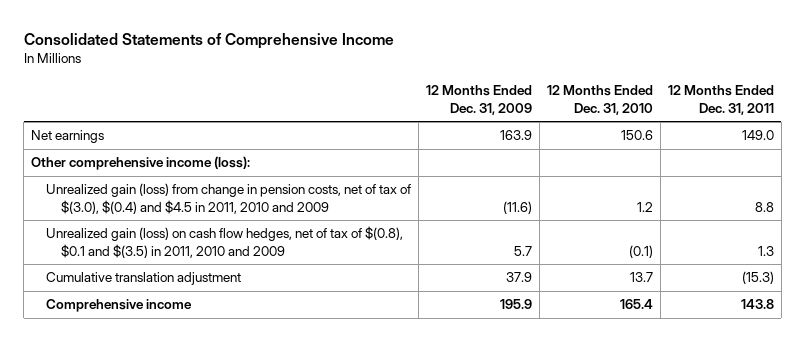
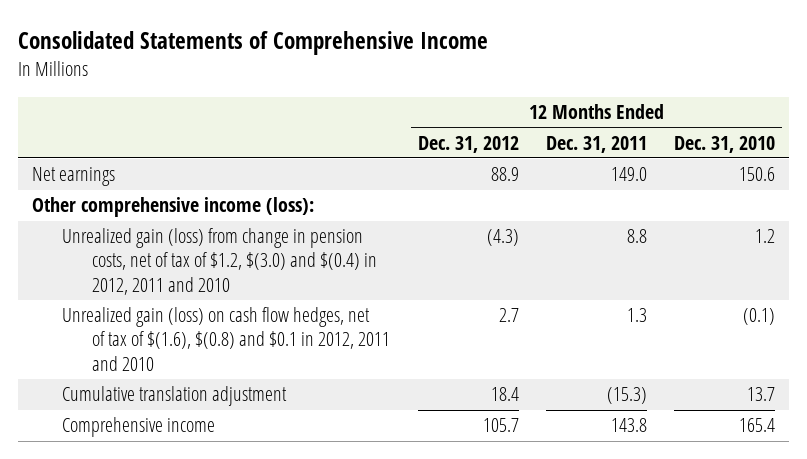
- | 12 Months Ended Dec. 31, 2009 | 12 Months Ended Dec. 31, 2010 | 12 Months Ended Dec. 31, 2011
+ | 12 Months Ended Dec. 31, 2012 | 12 Months Ended Dec. 31, 2011 | 12 Months Ended Dec. 31, 2010
- Unrealized gain (loss) from change in pension costs, net of tax of $(3.0), $(0.4) and $4.5 in 2011, 2010 and 2009 | (11.6) | 1.2 | 8.8
- Unrealized gain (loss) on cash flow hedges, net of tax of $(0.8), $0.1 and $(3.5) in 2011, 2010 and 2009 | 5.7 | (0.1) | 1.3
+ Unrealized gain (loss) from change in pension costs, net of tax of $1.2, $(3.0) and $(0.4) in 2012, 2011 and 2010 | (4.3) | 8.8 | 1.2
+ Unrealized gain (loss) on cash flow hedges, net of tax of $(1.6), $(0.8) and $0.1 in 2012, 2011 and 2010 | 2.7 | 1.3 | (0.1)

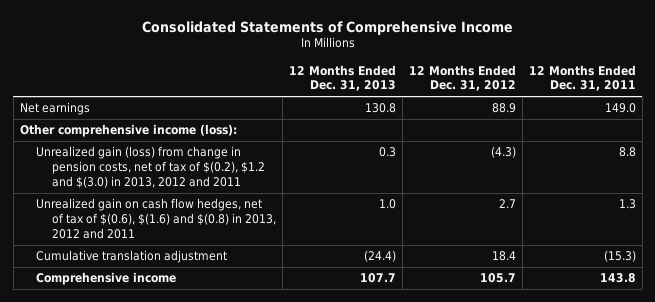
- | 12 Months Ended Dec. 31, 2012 | 12 Months Ended Dec. 31, 2011 | 12 Months Ended Dec. 31, 2010
+ | 12 Months Ended Dec. 31, 2013 | 12 Months Ended Dec. 31, 2012 | 12 Months Ended Dec. 31, 2011
- Unrealized gain (loss) from change in pension costs, net of tax of $1.2, $(3.0) and $(0.4) in 2012, 2011 and 2010 | (4.3) | 8.8 | 1.2
- Unrealized gain (loss) on cash flow hedges, net of tax of $(1.6), $(0.8) and $0.1 in 2012, 2011 and 2010 | 2.7 | 1.3 | (0.1)
+ Unrealized gain (loss) from change in pension costs, net of tax of $(0.2), $1.2 and $(3.0) in 2013, 2012 and 2011 | 0.3 | (4.3) | 8.8
+ Unrealized gain on cash flow hedges, net of tax of $(0.6), $(1.6) and $(0.8) in 2013, 2012 and 2011 | 1.0 | 2.7 | 1.3

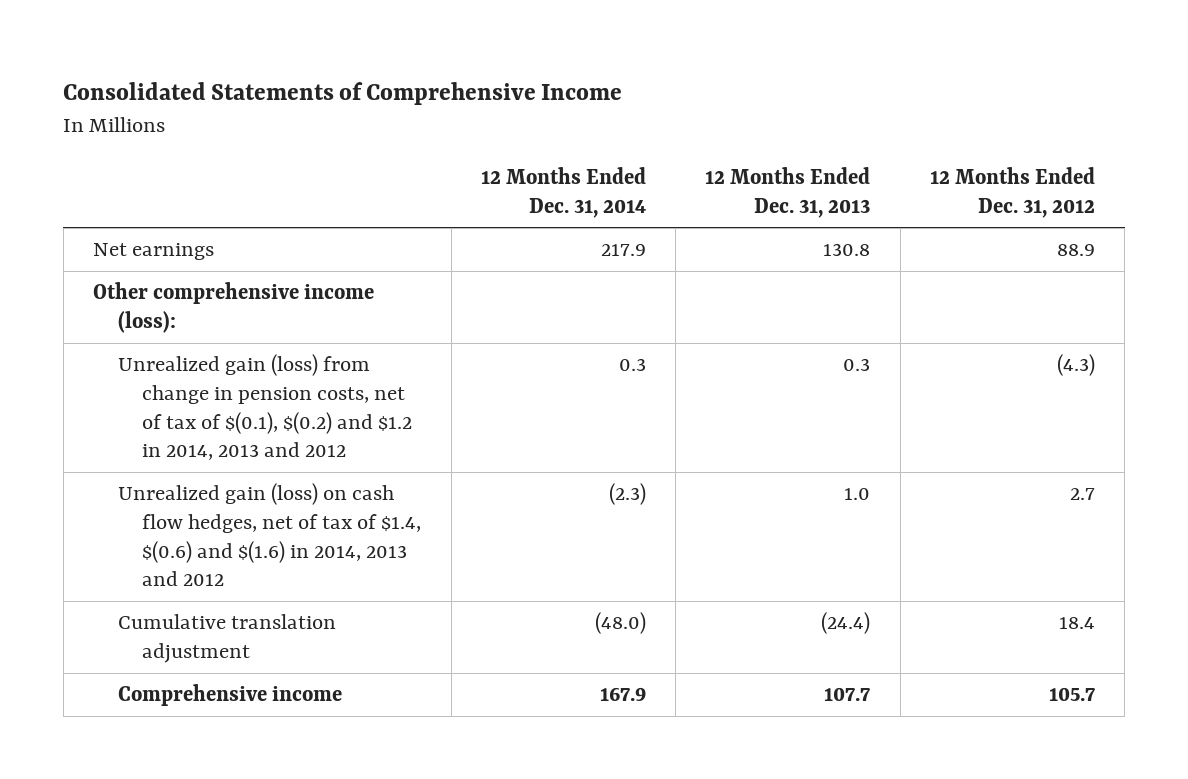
- | 12 Months Ended Dec. 31, 2013 | 12 Months Ended Dec. 31, 2012 | 12 Months Ended Dec. 31, 2011
+ | 12 Months Ended Dec. 31, 2014 | 12 Months Ended Dec. 31, 2013 | 12 Months Ended Dec. 31, 2012
- Unrealized gain (loss) from change in pension costs, net of tax of $(0.2), $1.2 and $(3.0) in 2013, 2012 and 2011 | 0.3 | (4.3) | 8.8
- Unrealized gain on cash flow hedges, net of tax of $(0.6), $(1.6) and $(0.8) in 2013, 2012 and 2011 | 1.0 | 2.7 | 1.3
+ Unrealized gain (loss) from change in pension costs, net of tax of $(0.1), $(0.2) and $1.2 in 2014, 2013 and 2012 | 0.3 | 0.3 | (4.3)
+ Unrealized gain (loss) on cash flow hedges, net of tax of $1.4, $(0.6) and $(1.6) in 2014, 2013 and 2012 | (2.3) | 1.0 | 2.7

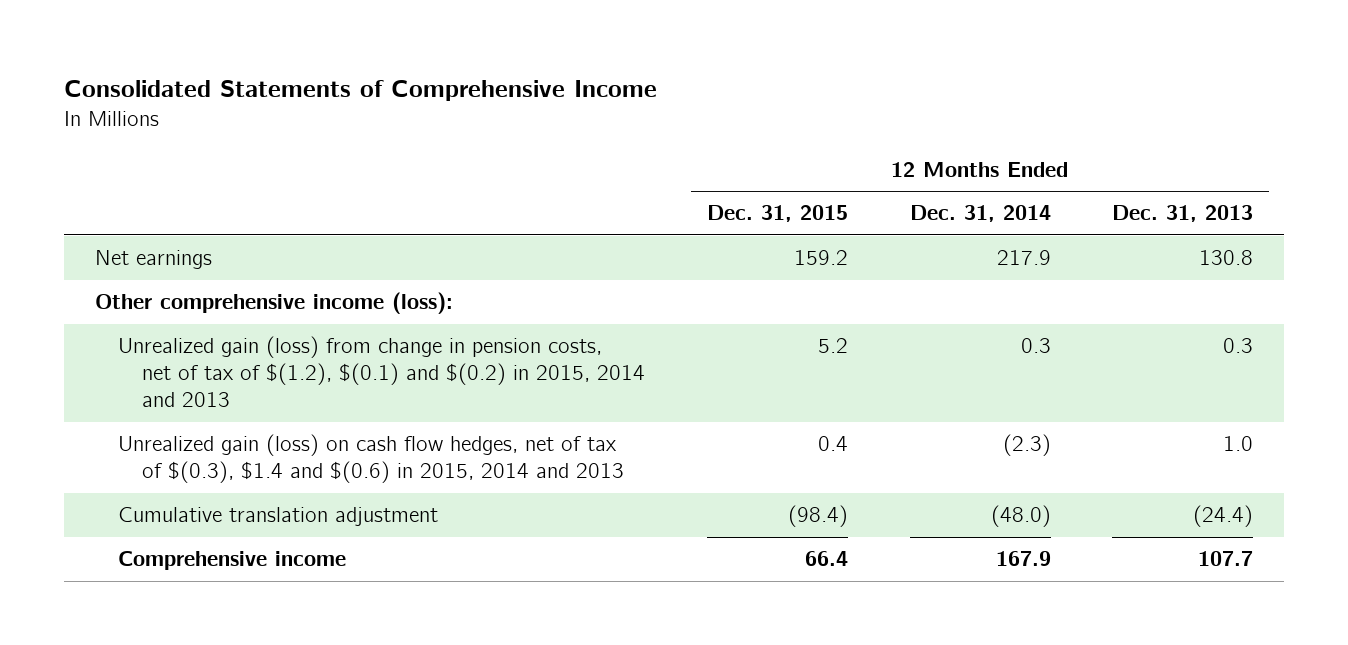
- | 12 Months Ended Dec. 31, 2014 | 12 Months Ended Dec. 31, 2013 | 12 Months Ended Dec. 31, 2012
+ | 12 Months Ended Dec. 31, 2015 | 12 Months Ended Dec. 31, 2014 | 12 Months Ended Dec. 31, 2013
- Unrealized gain (loss) from change in pension costs, net of tax of $(0.1), $(0.2) and $1.2 in 2014, 2013 and 2012 | 0.3 | 0.3 | (4.3)
- Unrealized gain (loss) on cash flow hedges, net of tax of $1.4, $(0.6) and $(1.6) in 2014, 2013 and 2012 | (2.3) | 1.0 | 2.7
+ Unrealized gain (loss) from change in pension costs, net of tax of $(1.2), $(0.1) and $(0.2) in 2015, 2014 and 2013 | 5.2 | 0.3 | 0.3
+ Unrealized gain (loss) on cash flow hedges, net of tax of $(0.3), $1.4 and $(0.6) in 2015, 2014 and 2013 | 0.4 | (2.3) | 1.0

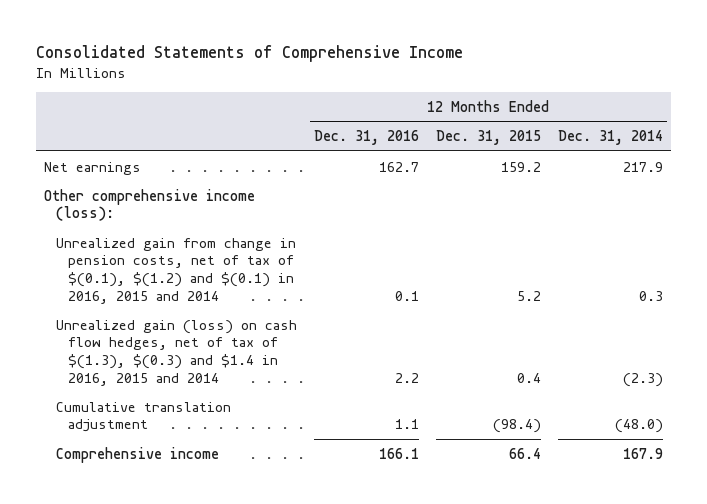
- | 12 Months Ended Dec. 31, 2015 | 12 Months Ended Dec. 31, 2014 | 12 Months Ended Dec. 31, 2013
+ | 12 Months Ended Dec. 31, 2016 | 12 Months Ended Dec. 31, 2015 | 12 Months Ended Dec. 31, 2014
- Unrealized gain (loss) from change in pension costs, net of tax of $(1.2), $(0.1) and $(0.2) in 2015, 2014 and 2013 | 5.2 | 0.3 | 0.3
- Unrealized gain (loss) on cash flow hedges, net of tax of $(0.3), $1.4 and $(0.6) in 2015, 2014 and 2013 | 0.4 | (2.3) | 1.0
+ Unrealized gain from change in pension costs, net of tax of $(0.1), $(1.2) and $(0.1) in 2016, 2015 and 2014 | 0.1 | 5.2 | 0.3
+ Unrealized gain (loss) on cash flow hedges, net of tax of $(1.3), $(0.3) and $1.4 in 2016, 2015 and 2014 | 2.2 | 0.4 | (2.3)

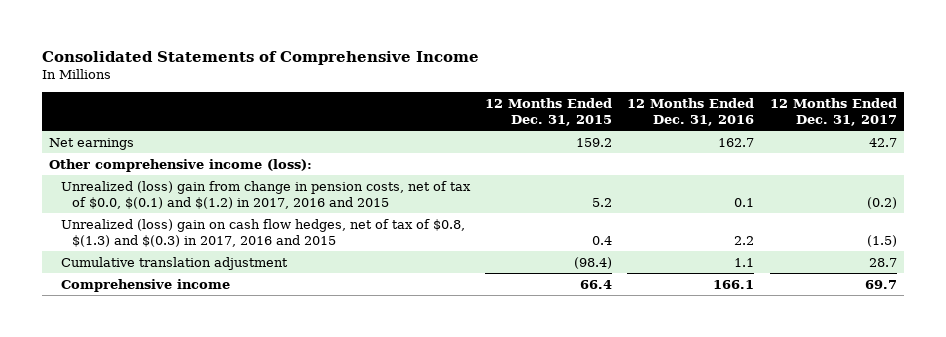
- | 12 Months Ended Dec. 31, 2016 | 12 Months Ended Dec. 31, 2015 | 12 Months Ended Dec. 31, 2014
+ | 12 Months Ended Dec. 31, 2015 | 12 Months Ended Dec. 31, 2016 | 12 Months Ended Dec. 31, 2017
- Unrealized gain from change in pension costs, net of tax of $(0.1), $(1.2) and $(0.1) in 2016, 2015 and 2014 | 0.1 | 5.2 | 0.3
- Unrealized gain (loss) on cash flow hedges, net of tax of $(1.3), $(0.3) and $1.4 in 2016, 2015 and 2014 | 2.2 | 0.4 | (2.3)
+ Unrealized (loss) gain from change in pension costs, net of tax of $0.0, $(0.1) and $(1.2) in 2017, 2016 and 2015 | 5.2 | 0.1 | (0.2)
+ Unrealized (loss) gain on cash flow hedges, net of tax of $0.8, $(1.3) and $(0.3) in 2017, 2016 and 2015 | 0.4 | 2.2 | (1.5)

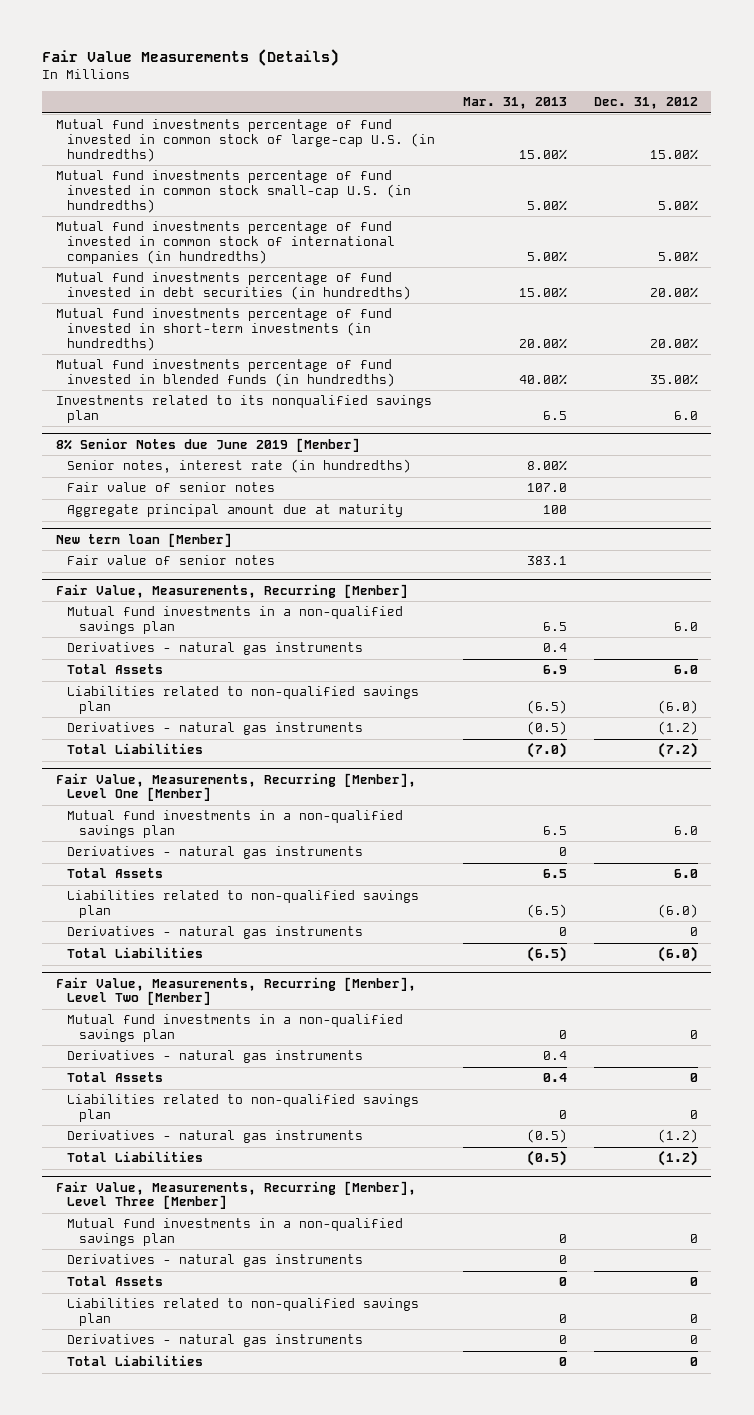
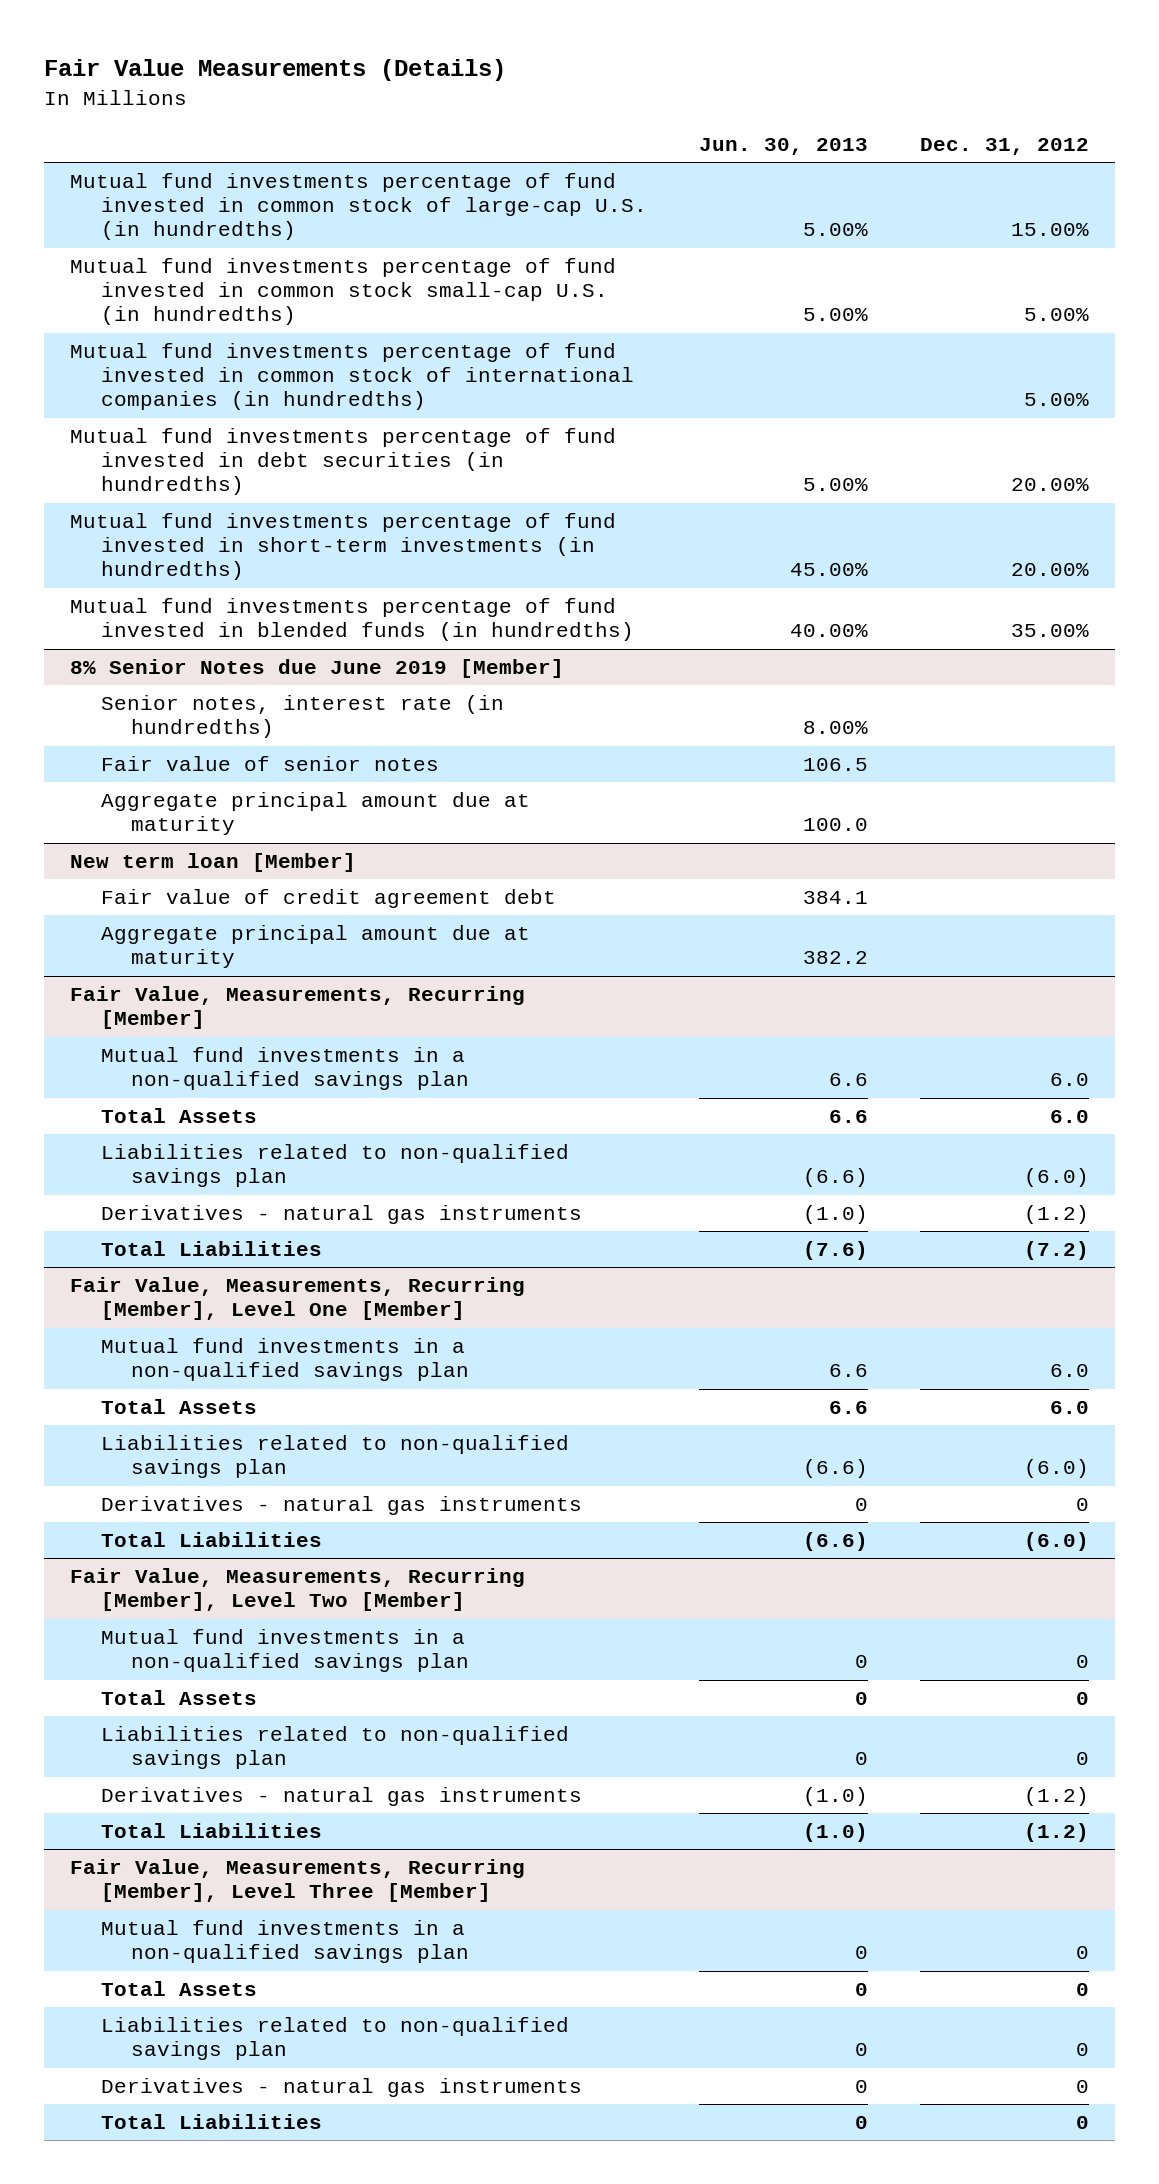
- | Mar. 31, 2013 | Dec. 31, 2012
+ | Jun. 30, 2013 | Dec. 31, 2012
- Investments related to its nonqualified savings plan | 6.5 | 6.0
@ New term loan [Member]
- Fair value of senior notes | 383.1 |
+ Fair value of credit agreement debt | 384.1 |
+ Aggregate principal amount due at maturity | 382.2 |
@ Fair Value, Measurements, Recurring [Member]
- Derivatives - natural gas instruments | 0.4 |
@ Fair Value, Measurements, Recurring [Member], Level One [Member]
- Derivatives - natural gas instruments | 0 |
@ Fair Value, Measurements, Recurring [Member], Level Two [Member]
- Derivatives - natural gas instruments | 0.4 |
@ Fair Value, Measurements, Recurring [Member], Level Three [Member]
- Derivatives - natural gas instruments | 0 |

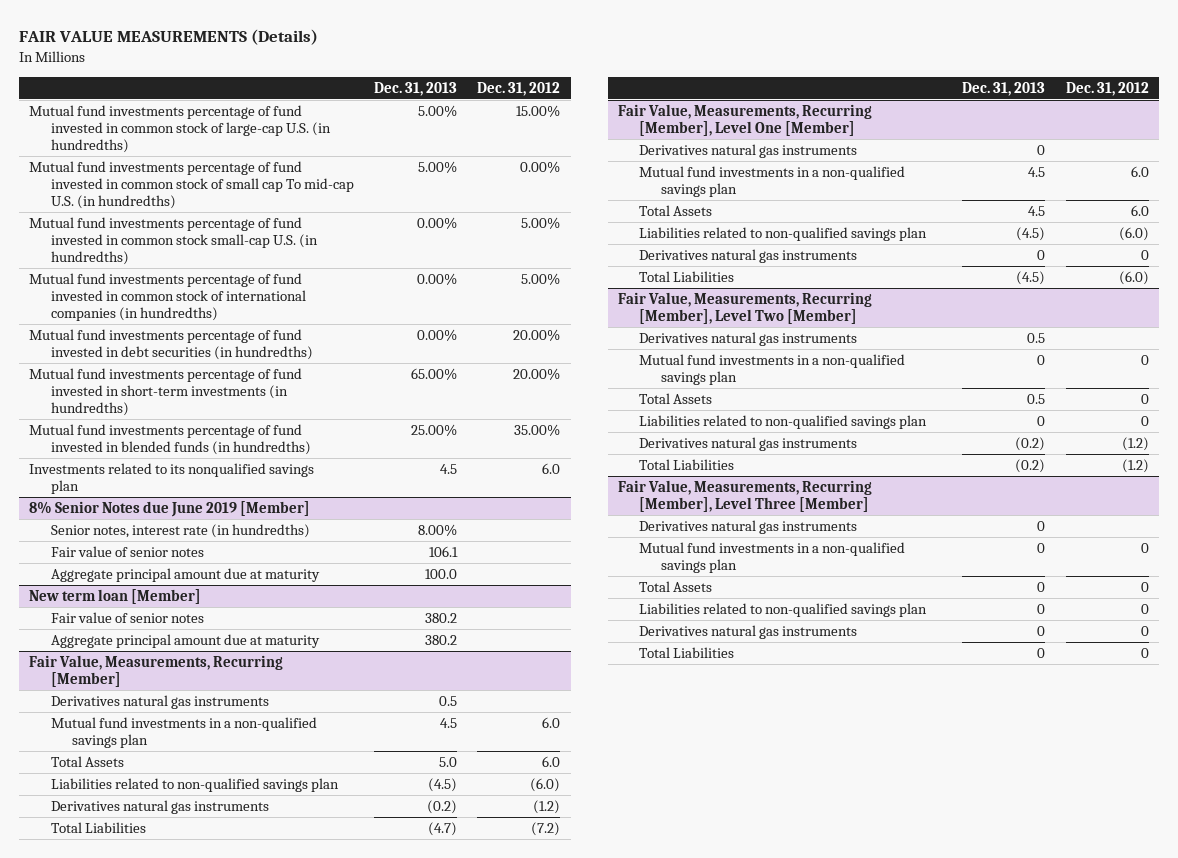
- Fair Value Measurements (Details)
+ FAIR VALUE MEASUREMENTS (Details)
- | Jun. 30, 2013 | Dec. 31, 2012
+ | Dec. 31, 2013 | Dec. 31, 2012
+ Mutual fund investments percentage of fund invested in common stock of small cap To mid-cap U.S. (in hundredths) | 5.00% | 0.00%
+ Investments related to its nonqualified savings plan | 4.5 | 6.0
@ New term loan [Member]
- Fair value of credit agreement debt | 384.1 |
+ Fair value of senior notes | 380.2 |
@ Fair Value, Measurements, Recurring [Member]
+ Derivatives natural gas instruments | 0.5 |
- Derivatives - natural gas instruments | (1.0) | (1.2)
+ Derivatives natural gas instruments | (0.2) | (1.2)
@ Fair Value, Measurements, Recurring [Member], Level One [Member]
+ Derivatives natural gas instruments | 0 |
- Derivatives - natural gas instruments | 0 | 0
+ Derivatives natural gas instruments | 0 | 0
@ Fair Value, Measurements, Recurring [Member], Level Two [Member]
+ Derivatives natural gas instruments | 0.5 |
- Derivatives - natural gas instruments | (1.0) | (1.2)
+ Derivatives natural gas instruments | (0.2) | (1.2)
@ Fair Value, Measurements, Recurring [Member], Level Three [Member]
+ Derivatives natural gas instruments | 0 |
- Derivatives - natural gas instruments | 0 | 0
+ Derivatives natural gas instruments | 0 | 0

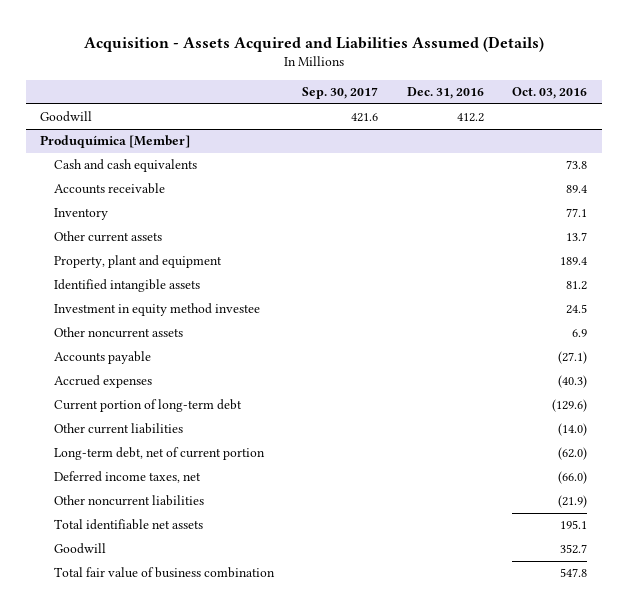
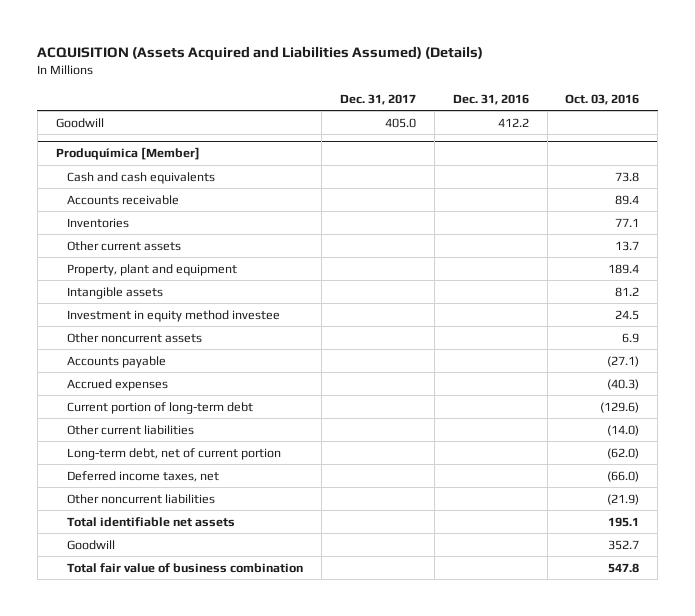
- Acquisition - Assets Acquired and Liabilities Assumed (Details)
+ ACQUISITION (Assets Acquired and Liabilities Assumed) (Details)
- | Sep. 30, 2017 | Dec. 31, 2016 | Oct. 03, 2016
+ | Dec. 31, 2017 | Dec. 31, 2016 | Oct. 03, 2016
@ Produquímica [Member]
- Inventory | | | 77.1
+ Inventories | | | 77.1
- Identified intangible assets | | | 81.2
+ Intangible assets | | | 81.2

